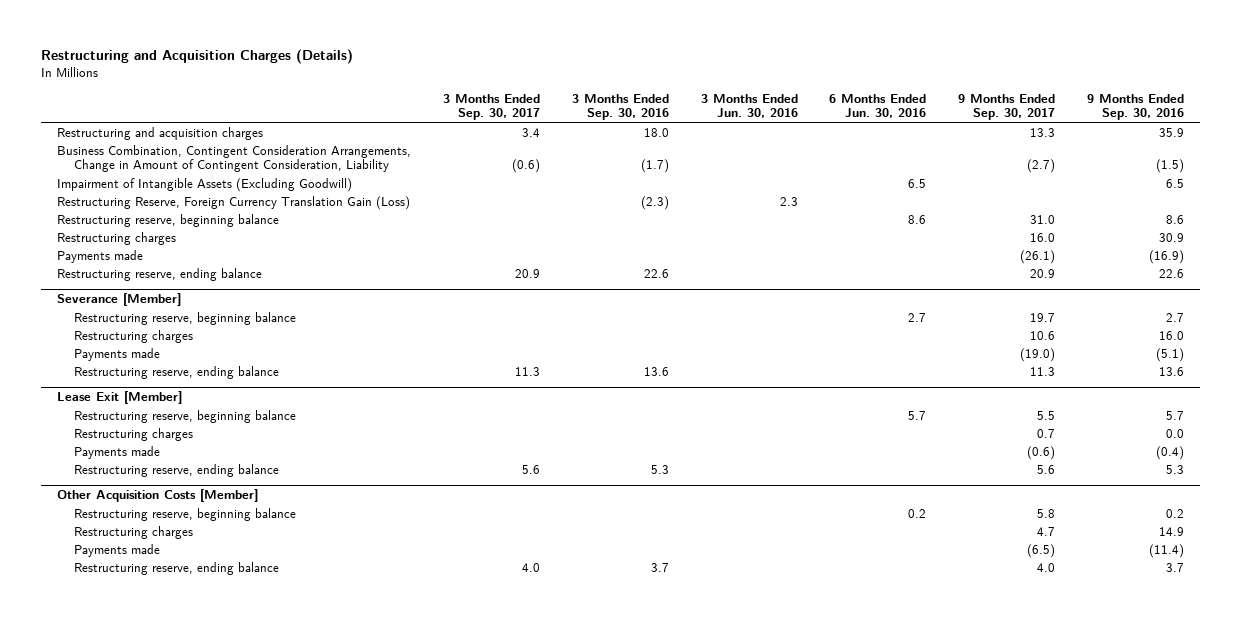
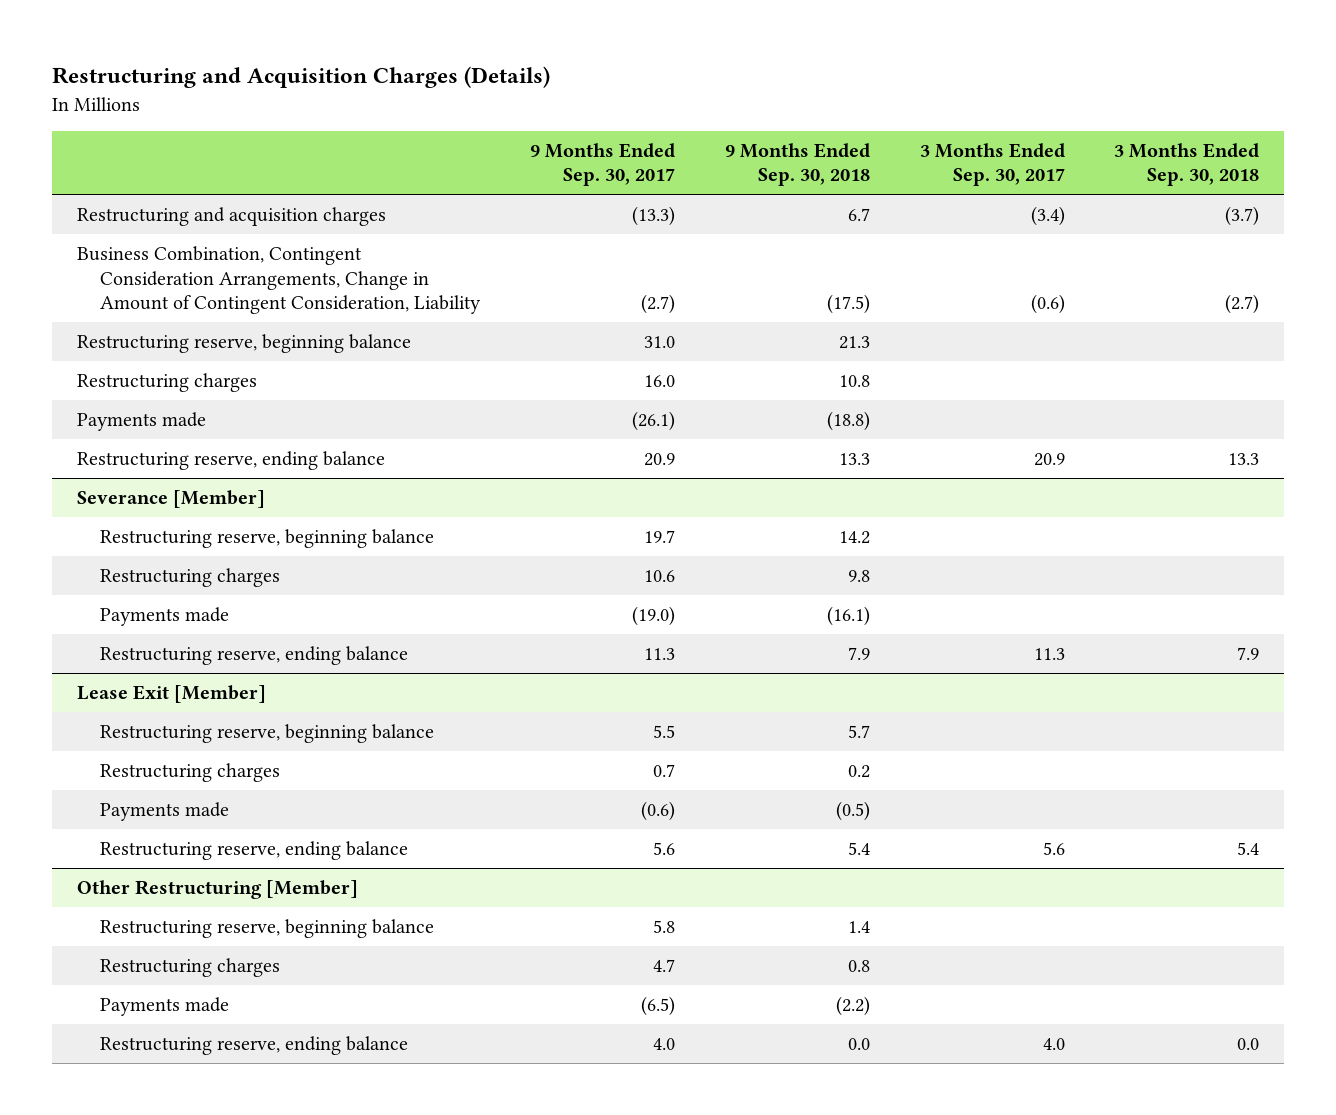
- | 3 Months Ended Sep. 30, 2017 | 3 Months Ended Sep. 30, 2016 | 3 Months Ended Jun. 30, 2016 | 6 Months Ended Jun. 30, 2016 | 9 Months Ended Sep. 30, 2017 | 9 Months Ended Sep. 30, 2016
+ | 9 Months Ended Sep. 30, 2017 | 9 Months Ended Sep. 30, 2018 | 3 Months Ended Sep. 30, 2017 | 3 Months Ended Sep. 30, 2018
- Restructuring and acquisition charges | 3.4 | 18.0 | | | 13.3 | 35.9
+ Restructuring and acquisition charges | (13.3) | 6.7 | (3.4) | (3.7)
- Impairment of Intangible Assets (Excluding Goodwill) | | | | 6.5 | | 6.5
- Restructuring Reserve, Foreign Currency Translation Gain (Loss) | | (2.3) | 2.3 | | |
- Other Acquisition Costs [Member]
+ Other Restructuring [Member]

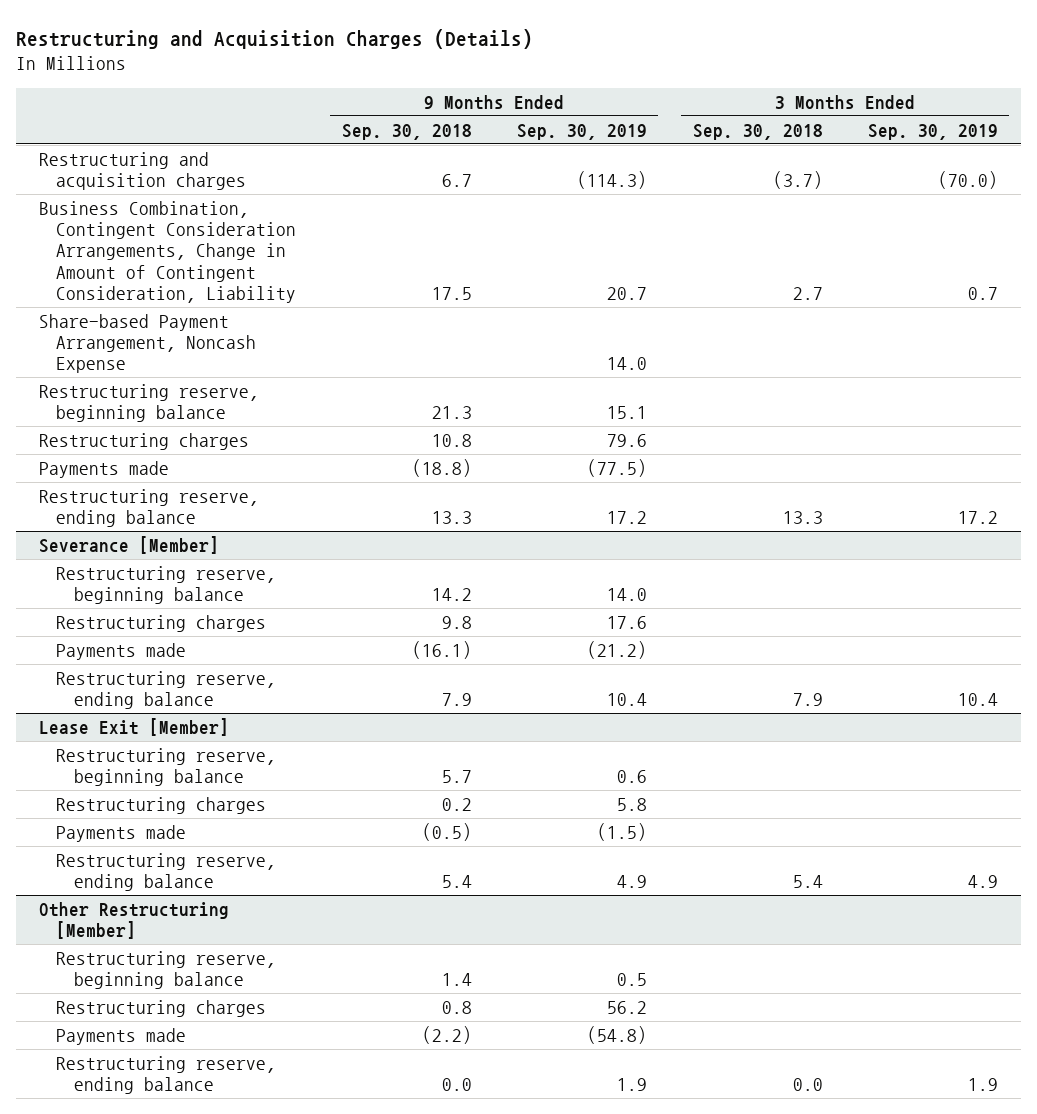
- | 9 Months Ended Sep. 30, 2017 | 9 Months Ended Sep. 30, 2018 | 3 Months Ended Sep. 30, 2017 | 3 Months Ended Sep. 30, 2018
+ | 9 Months Ended Sep. 30, 2018 | 9 Months Ended Sep. 30, 2019 | 3 Months Ended Sep. 30, 2018 | 3 Months Ended Sep. 30, 2019
- Business Combination, Contingent Consideration Arrangements, Change in Amount of Contingent Consideration, Liability | (2.7) | (17.5) | (0.6) | (2.7)
+ Business Combination, Contingent Consideration Arrangements, Change in Amount of Contingent Consideration, Liability | 17.5 | 20.7 | 2.7 | 0.7
+ Share-based Payment Arrangement, Noncash Expense | | 14.0 | |

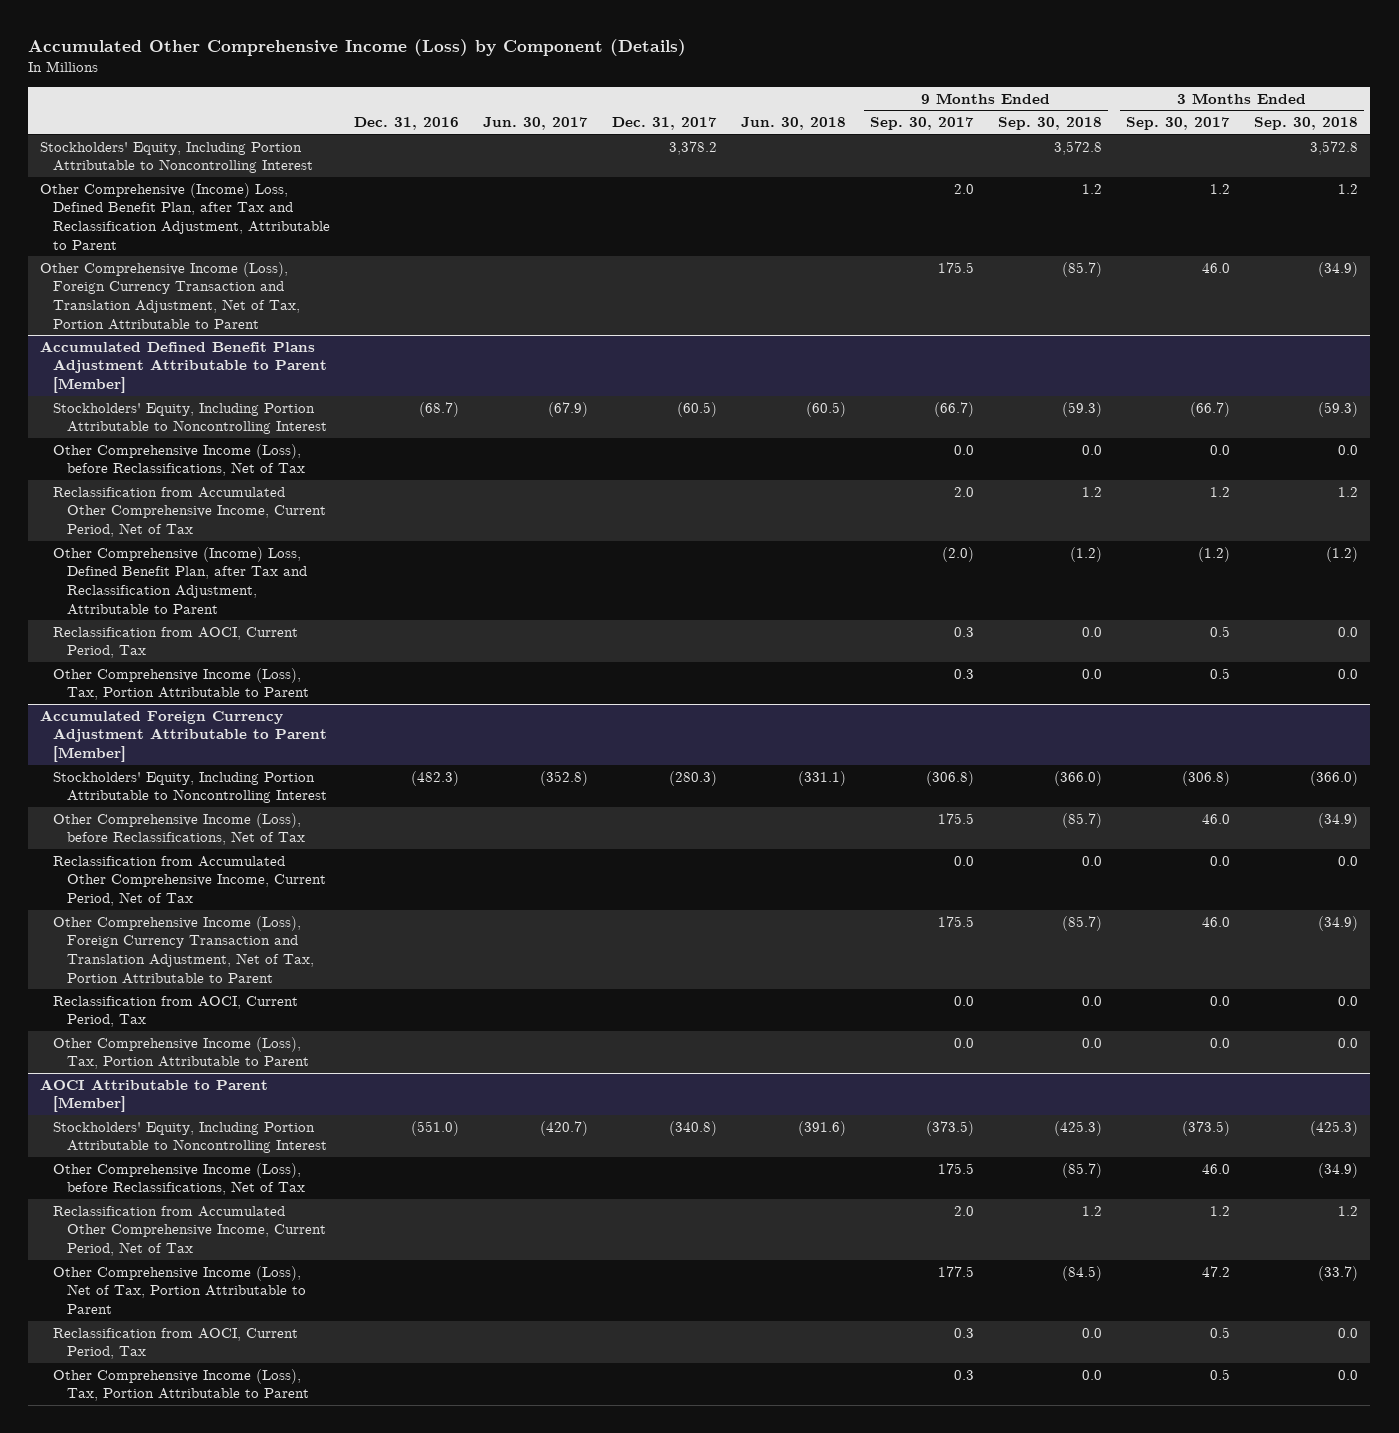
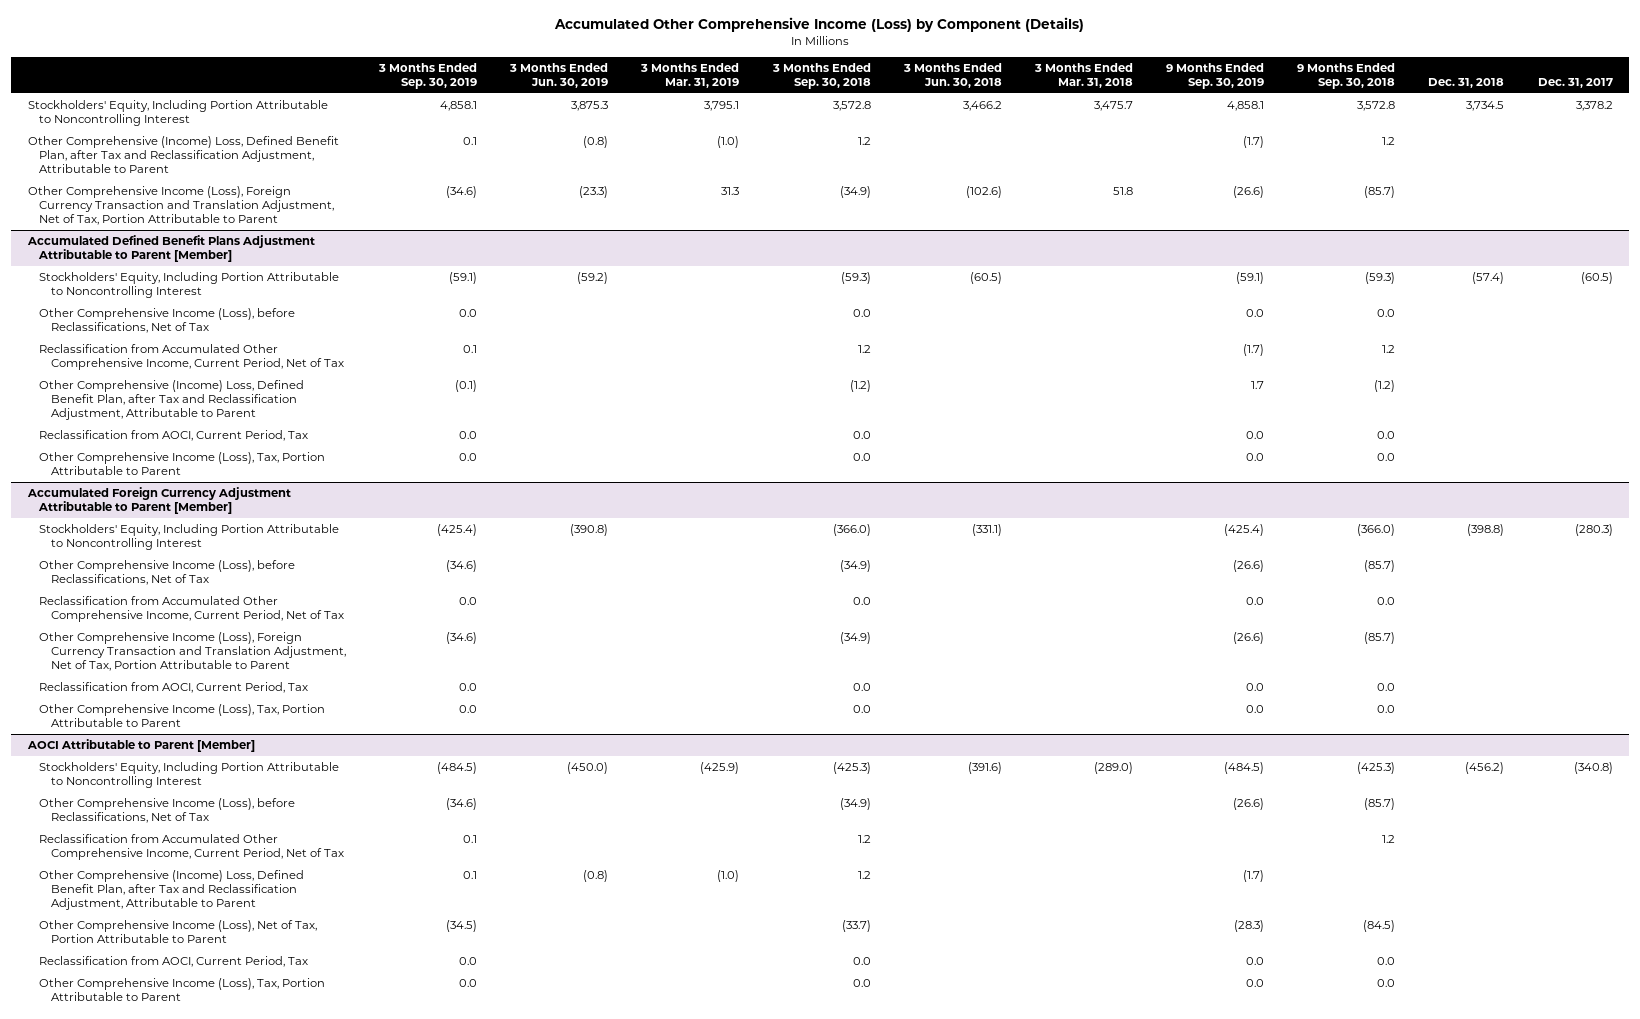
- | Dec. 31, 2016 | Jun. 30, 2017 | Dec. 31, 2017 | Jun. 30, 2018 | 9 Months Ended Sep. 30, 2017 | 9 Months Ended Sep. 30, 2018 | 3 Months Ended Sep. 30, 2017 | 3 Months Ended Sep. 30, 2018
+ | 3 Months Ended Sep. 30, 2019 | 3 Months Ended Jun. 30, 2019 | 3 Months Ended Mar. 31, 2019 | 3 Months Ended Sep. 30, 2018 | 3 Months Ended Jun. 30, 2018 | 3 Months Ended Mar. 31, 2018 | 9 Months Ended Sep. 30, 2019 | 9 Months Ended Sep. 30, 2018 | Dec. 31, 2018 | Dec. 31, 2017
@ AOCI Attributable to Parent [Member]
+ Other Comprehensive (Income) Loss, Defined Benefit Plan, after Tax and Reclassification Adjustment, Attributable to Parent | 0.1 | (0.8) | (1.0) | 1.2 | | | (1.7) | | |

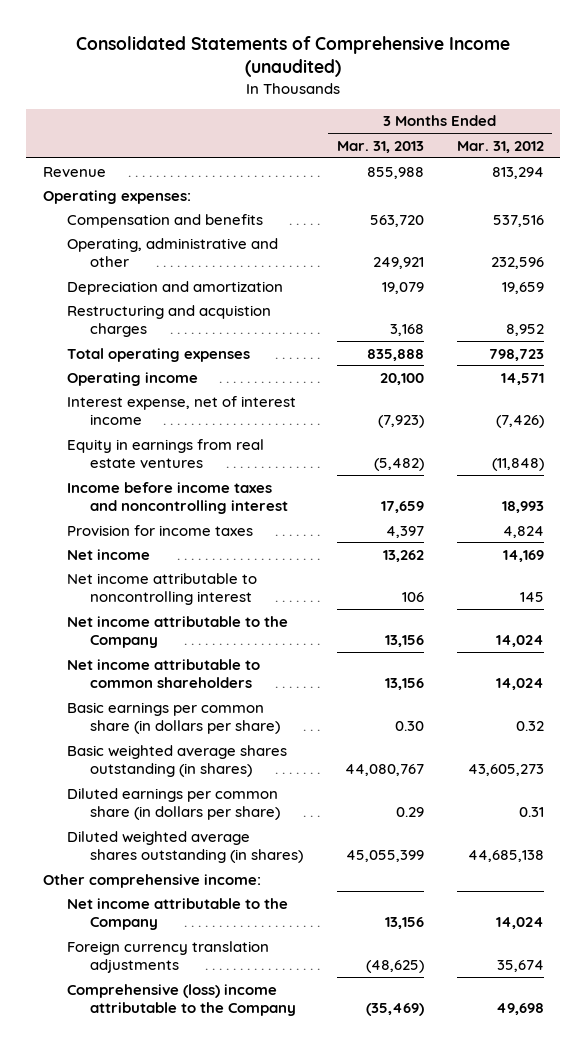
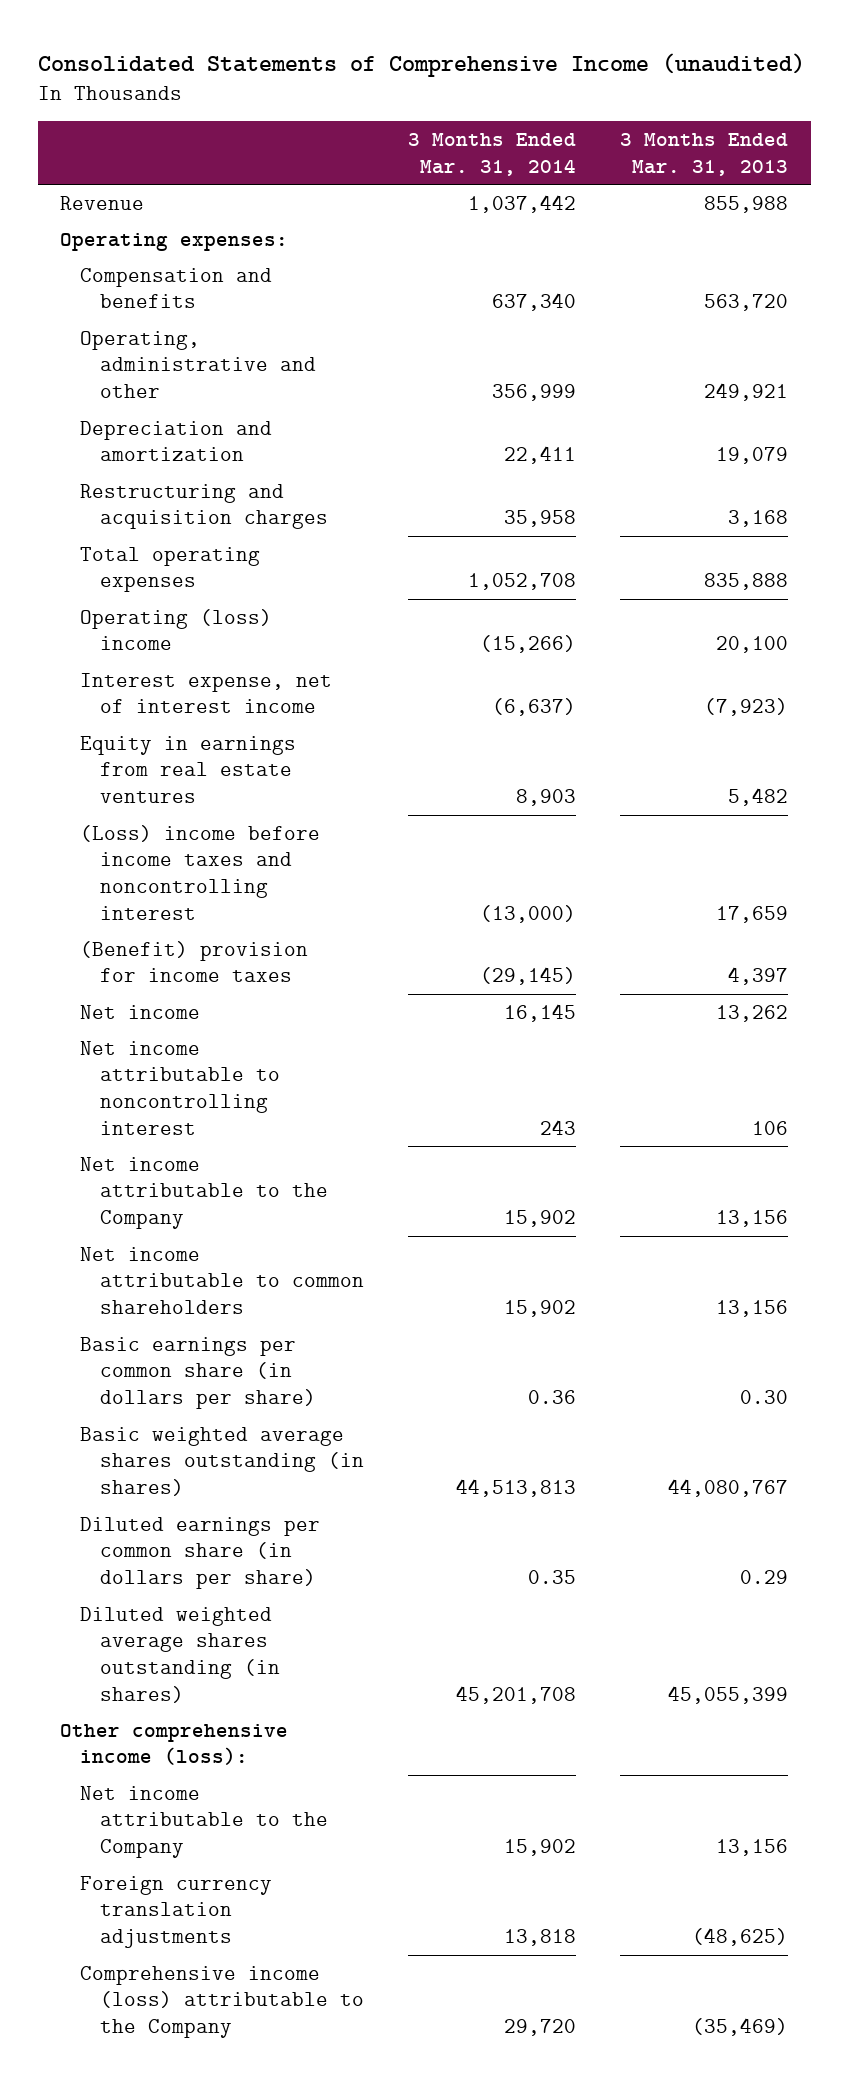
- | 3 Months Ended Mar. 31, 2013 | 3 Months Ended Mar. 31, 2012
+ | 3 Months Ended Mar. 31, 2014 | 3 Months Ended Mar. 31, 2013
- Restructuring and acquistion charges | 3,168 | 8,952
+ Restructuring and acquisition charges | 35,958 | 3,168
- Operating income | 20,100 | 14,571
+ Operating (loss) income | (15,266) | 20,100
- Equity in earnings from real estate ventures | (5,482) | (11,848)
- Income before income taxes and noncontrolling interest | 17,659 | 18,993
- Provision for income taxes | 4,397 | 4,824
+ Equity in earnings from real estate ventures | 8,903 | 5,482
+ (Loss) income before income taxes and noncontrolling interest | (13,000) | 17,659
+ (Benefit) provision for income taxes | (29,145) | 4,397
- Other comprehensive income:
+ Other comprehensive income (loss):
- Comprehensive (loss) income attributable to the Company | (35,469) | 49,698
+ Comprehensive income (loss) attributable to the Company | 29,720 | (35,469)

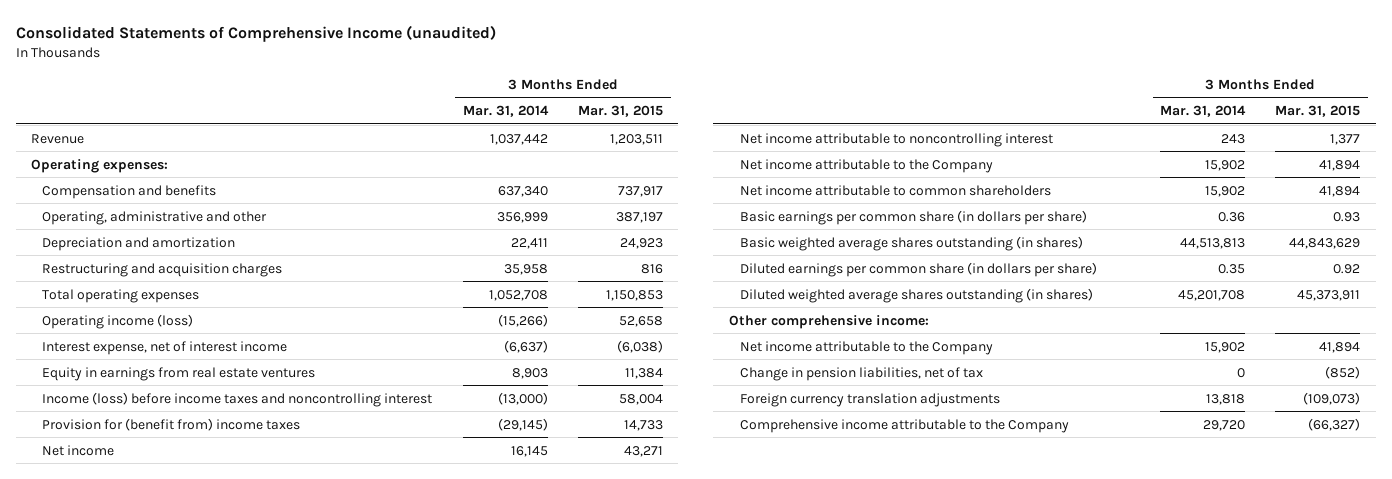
- | 3 Months Ended Mar. 31, 2014 | 3 Months Ended Mar. 31, 2013
+ | 3 Months Ended Mar. 31, 2014 | 3 Months Ended Mar. 31, 2015
- Operating (loss) income | (15,266) | 20,100
+ Operating income (loss) | (15,266) | 52,658
- (Loss) income before income taxes and noncontrolling interest | (13,000) | 17,659
- (Benefit) provision for income taxes | (29,145) | 4,397
+ Income (loss) before income taxes and noncontrolling interest | (13,000) | 58,004
+ Provision for (benefit from) income taxes | (29,145) | 14,733
- Other comprehensive income (loss):
+ Other comprehensive income:
+ Change in pension liabilities, net of tax | 0 | (852)
- Comprehensive income (loss) attributable to the Company | 29,720 | (35,469)
+ Comprehensive income attributable to the Company | 29,720 | (66,327)

